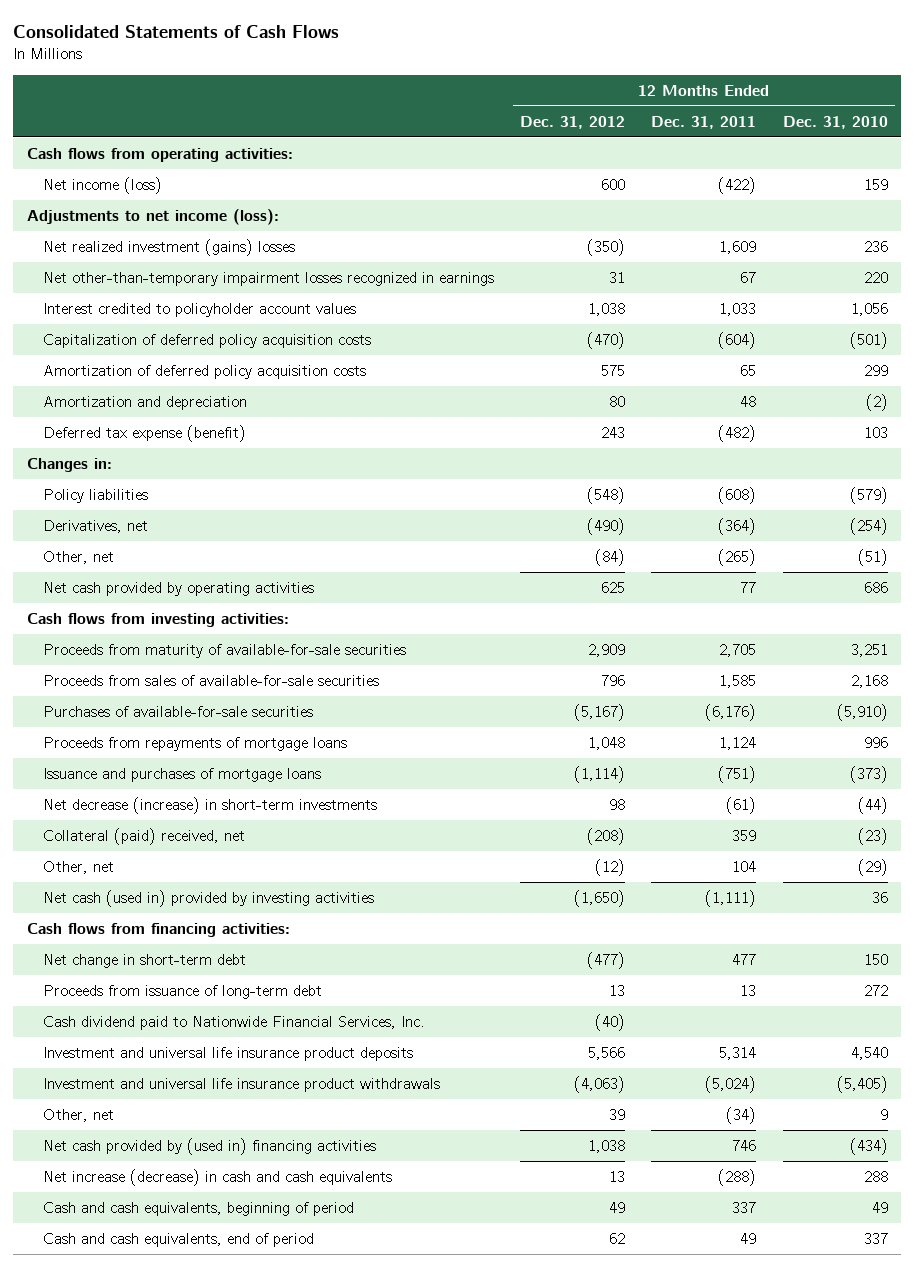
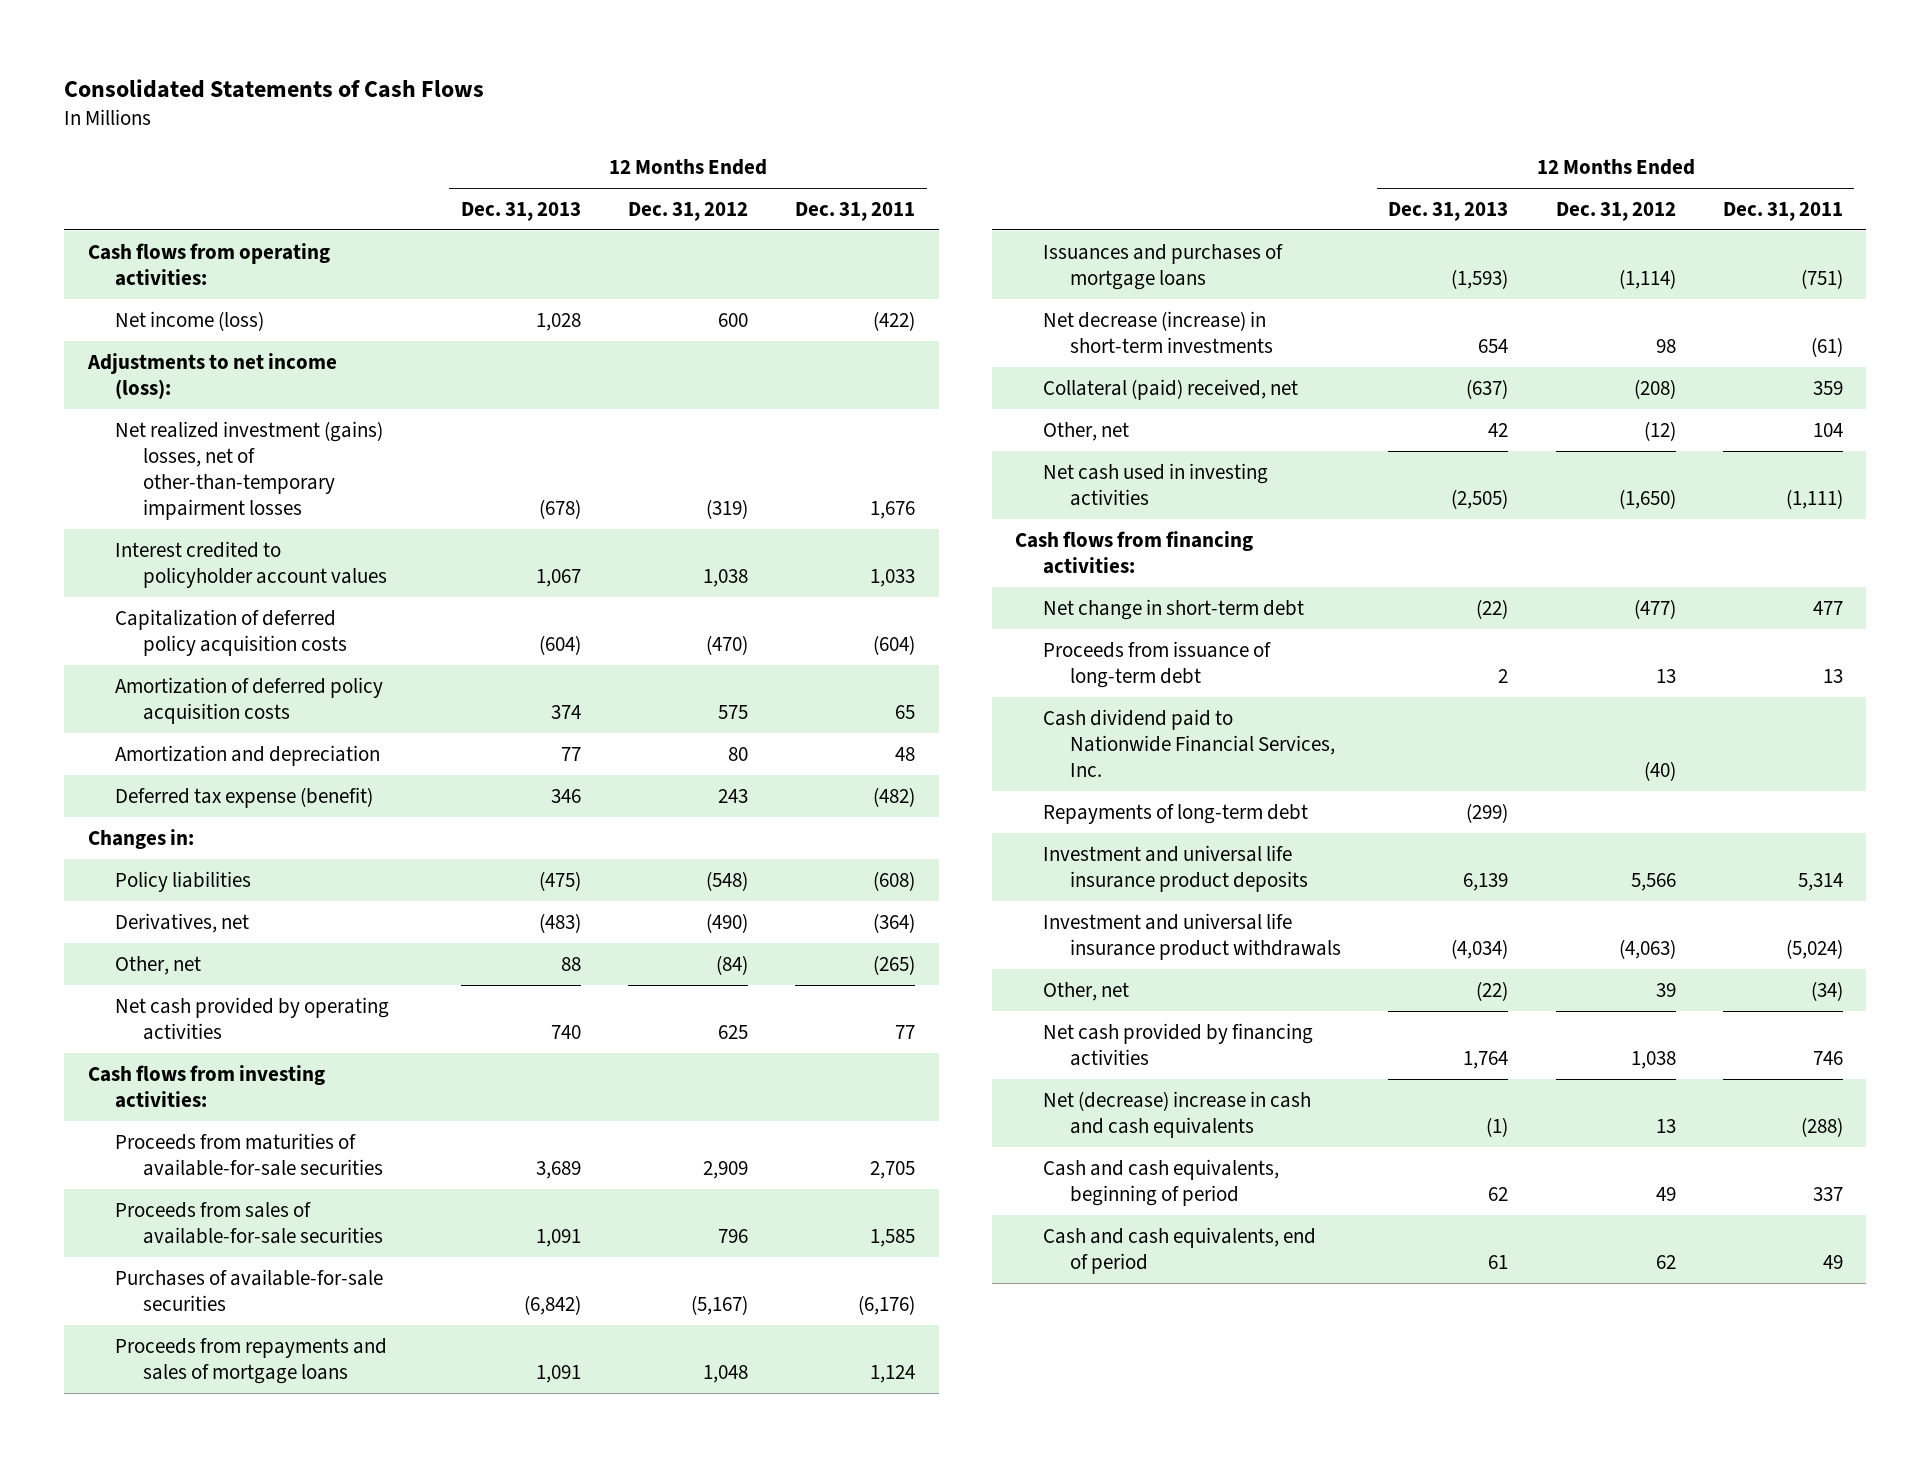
- | 12 Months Ended Dec. 31, 2012 | 12 Months Ended Dec. 31, 2011 | 12 Months Ended Dec. 31, 2010
+ | 12 Months Ended Dec. 31, 2013 | 12 Months Ended Dec. 31, 2012 | 12 Months Ended Dec. 31, 2011
- Net realized investment (gains) losses | (350) | 1,609 | 236
- Net other-than-temporary impairment losses recognized in earnings | 31 | 67 | 220
+ Net realized investment (gains) losses, net of other-than-temporary impairment losses | (678) | (319) | 1,676
- Proceeds from maturity of available-for-sale securities | 2,909 | 2,705 | 3,251
+ Proceeds from maturities of available-for-sale securities | 3,689 | 2,909 | 2,705
- Proceeds from repayments of mortgage loans | 1,048 | 1,124 | 996
- Issuance and purchases of mortgage loans | (1,114) | (751) | (373)
+ Proceeds from repayments and sales of mortgage loans | 1,091 | 1,048 | 1,124
+ Issuances and purchases of mortgage loans | (1,593) | (1,114) | (751)
- Net cash (used in) provided by investing activities | (1,650) | (1,111) | 36
+ Net cash used in investing activities | (2,505) | (1,650) | (1,111)
+ Repayments of long-term debt | (299) | |
- Net cash provided by (used in) financing activities | 1,038 | 746 | (434)
- Net increase (decrease) in cash and cash equivalents | 13 | (288) | 288
+ Net cash provided by financing activities | 1,764 | 1,038 | 746
+ Net (decrease) increase in cash and cash equivalents | (1) | 13 | (288)

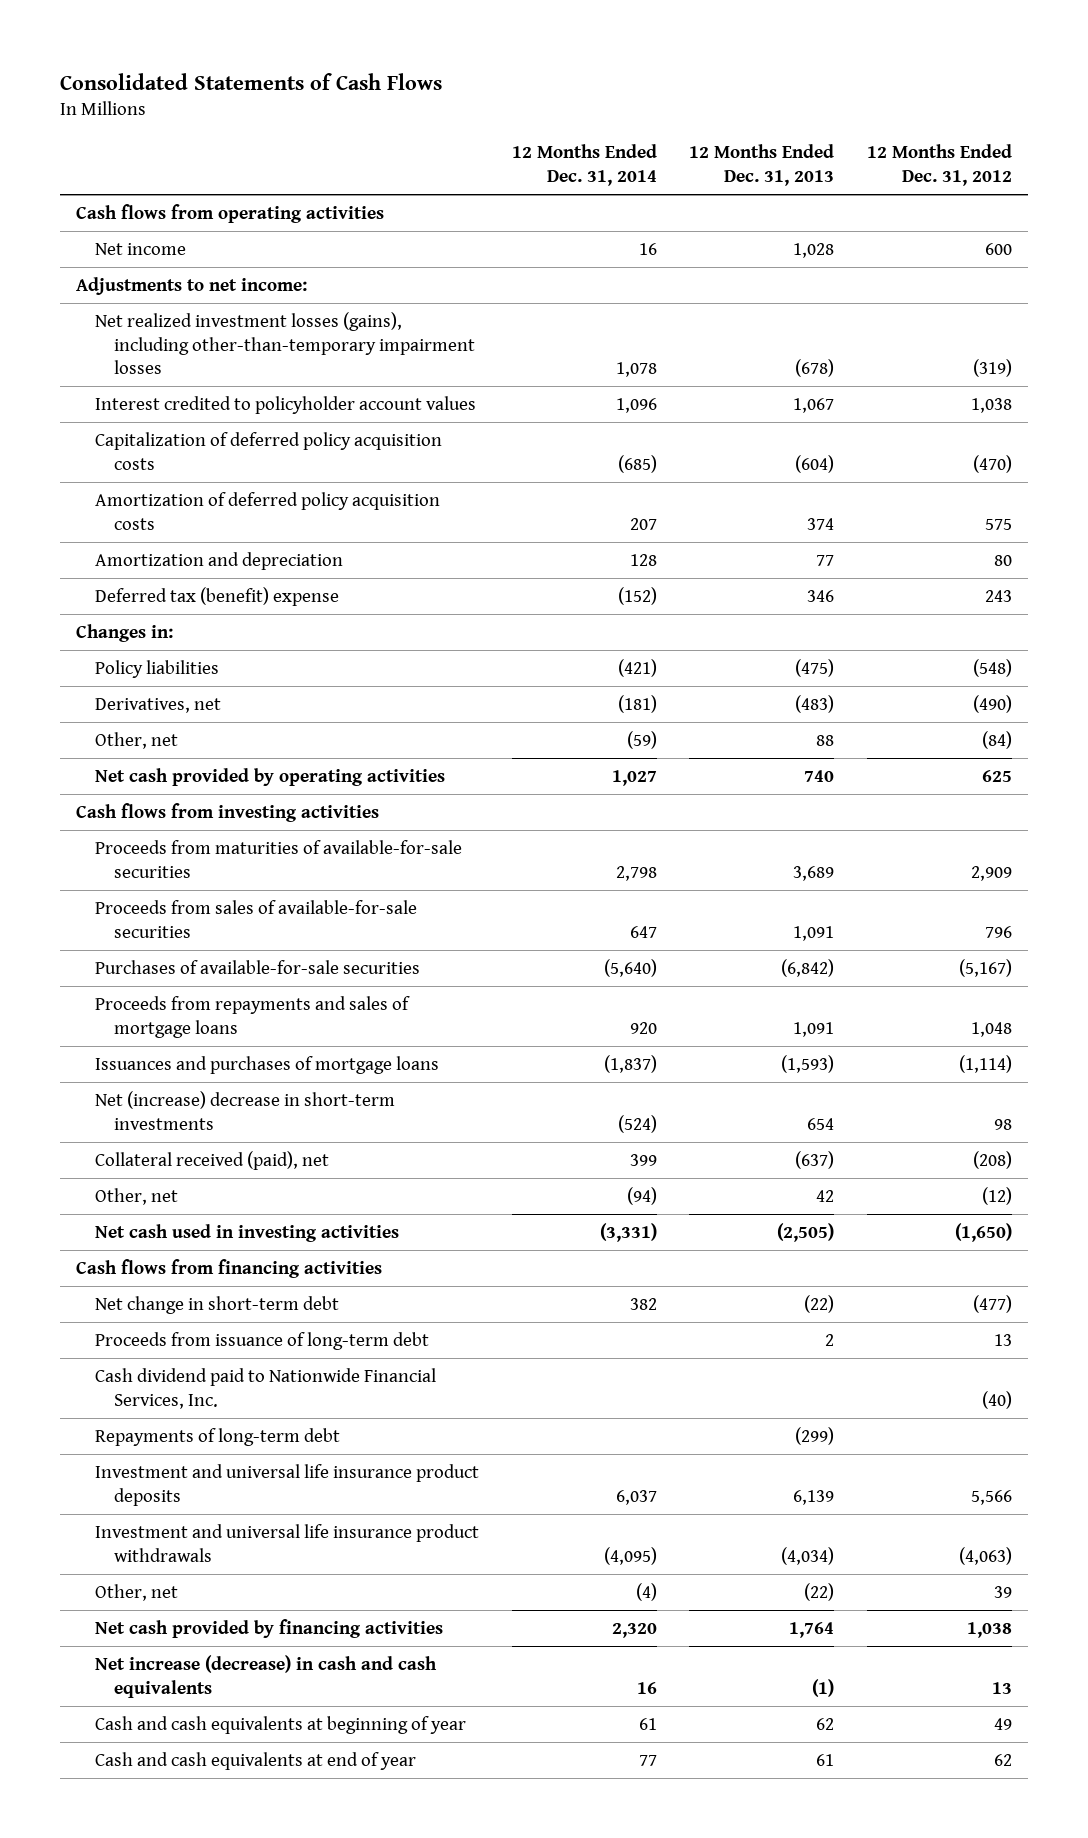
- | 12 Months Ended Dec. 31, 2013 | 12 Months Ended Dec. 31, 2012 | 12 Months Ended Dec. 31, 2011
+ | 12 Months Ended Dec. 31, 2014 | 12 Months Ended Dec. 31, 2013 | 12 Months Ended Dec. 31, 2012
- Cash flows from operating activities:
- Net income (loss) | 1,028 | 600 | (422)
- Adjustments to net income (loss):
- Net realized investment (gains) losses, net of other-than-temporary impairment losses | (678) | (319) | 1,676
+ Cash flows from operating activities
+ Net income | 16 | 1,028 | 600
+ Adjustments to net income:
+ Net realized investment losses (gains), including other-than-temporary impairment losses | 1,078 | (678) | (319)
- Deferred tax expense (benefit) | 346 | 243 | (482)
+ Deferred tax (benefit) expense | (152) | 346 | 243
- Cash flows from investing activities:
+ Cash flows from investing activities
- Net decrease (increase) in short-term investments | 654 | 98 | (61)
- Collateral (paid) received, net | (637) | (208) | 359
+ Net (increase) decrease in short-term investments | (524) | 654 | 98
+ Collateral received (paid), net | 399 | (637) | (208)
- Cash flows from financing activities:
+ Cash flows from financing activities
- Net (decrease) increase in cash and cash equivalents | (1) | 13 | (288)
- Cash and cash equivalents, beginning of period | 62 | 49 | 337
- Cash and cash equivalents, end of period | 61 | 62 | 49
+ Net increase (decrease) in cash and cash equivalents | 16 | (1) | 13
+ Cash and cash equivalents at beginning of year | 61 | 62 | 49
+ Cash and cash equivalents at end of year | 77 | 61 | 62

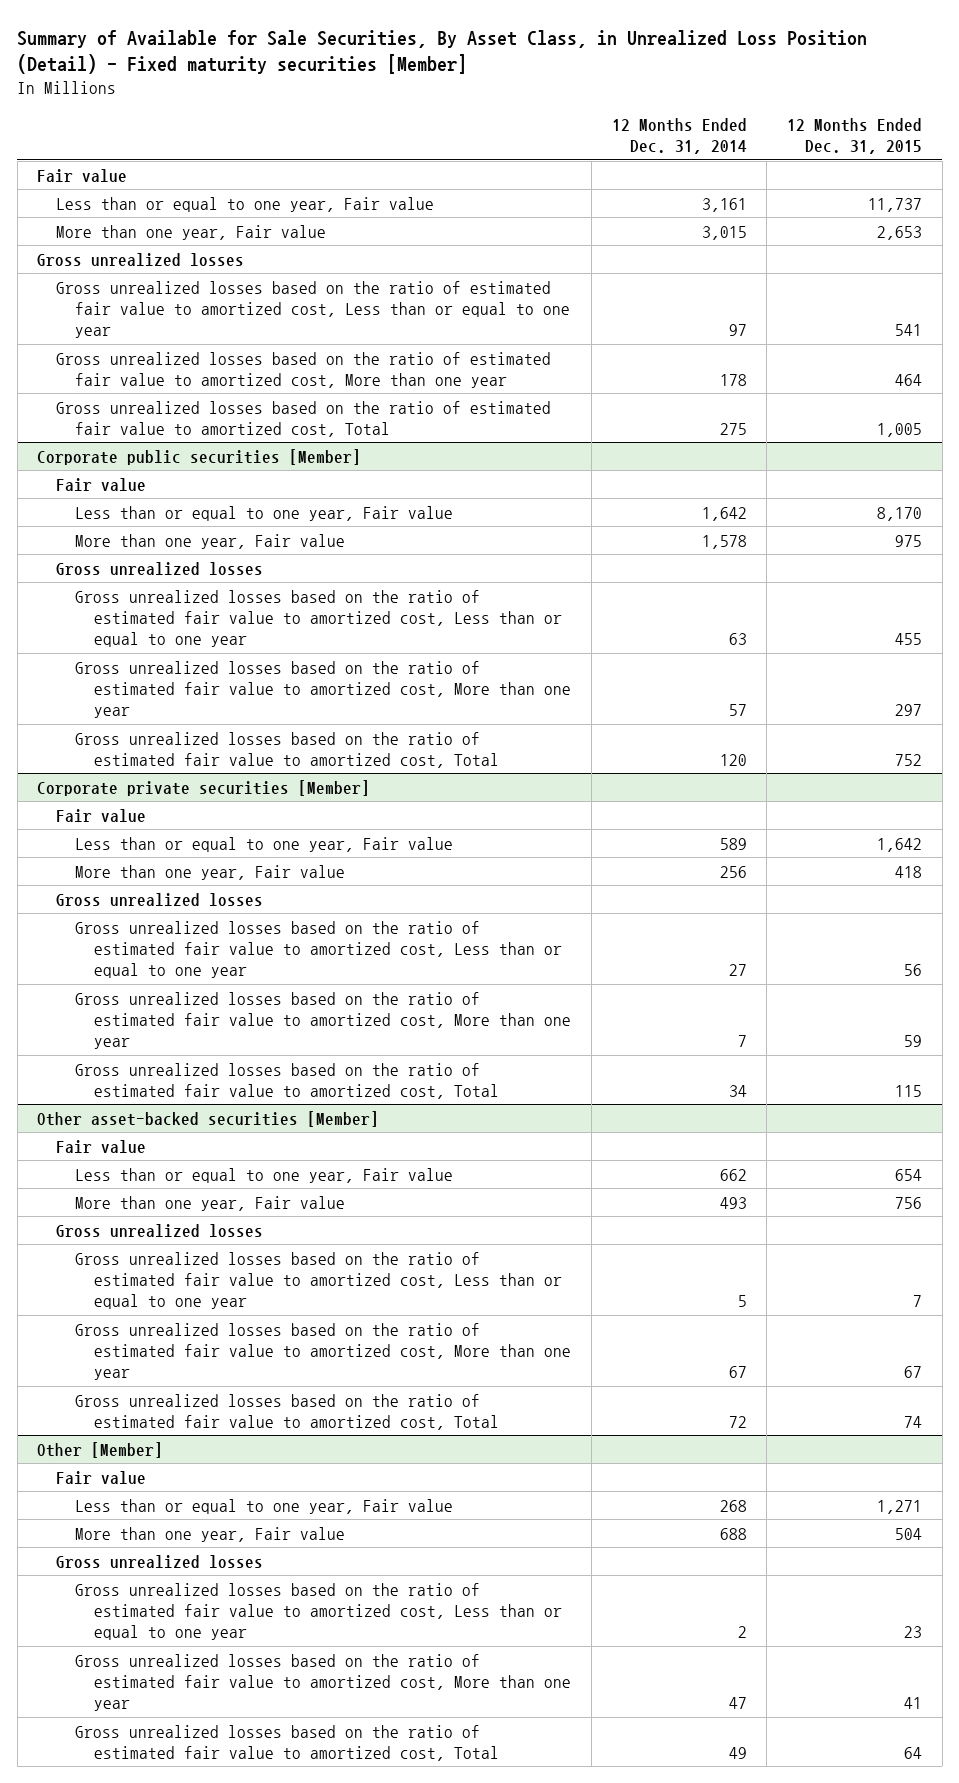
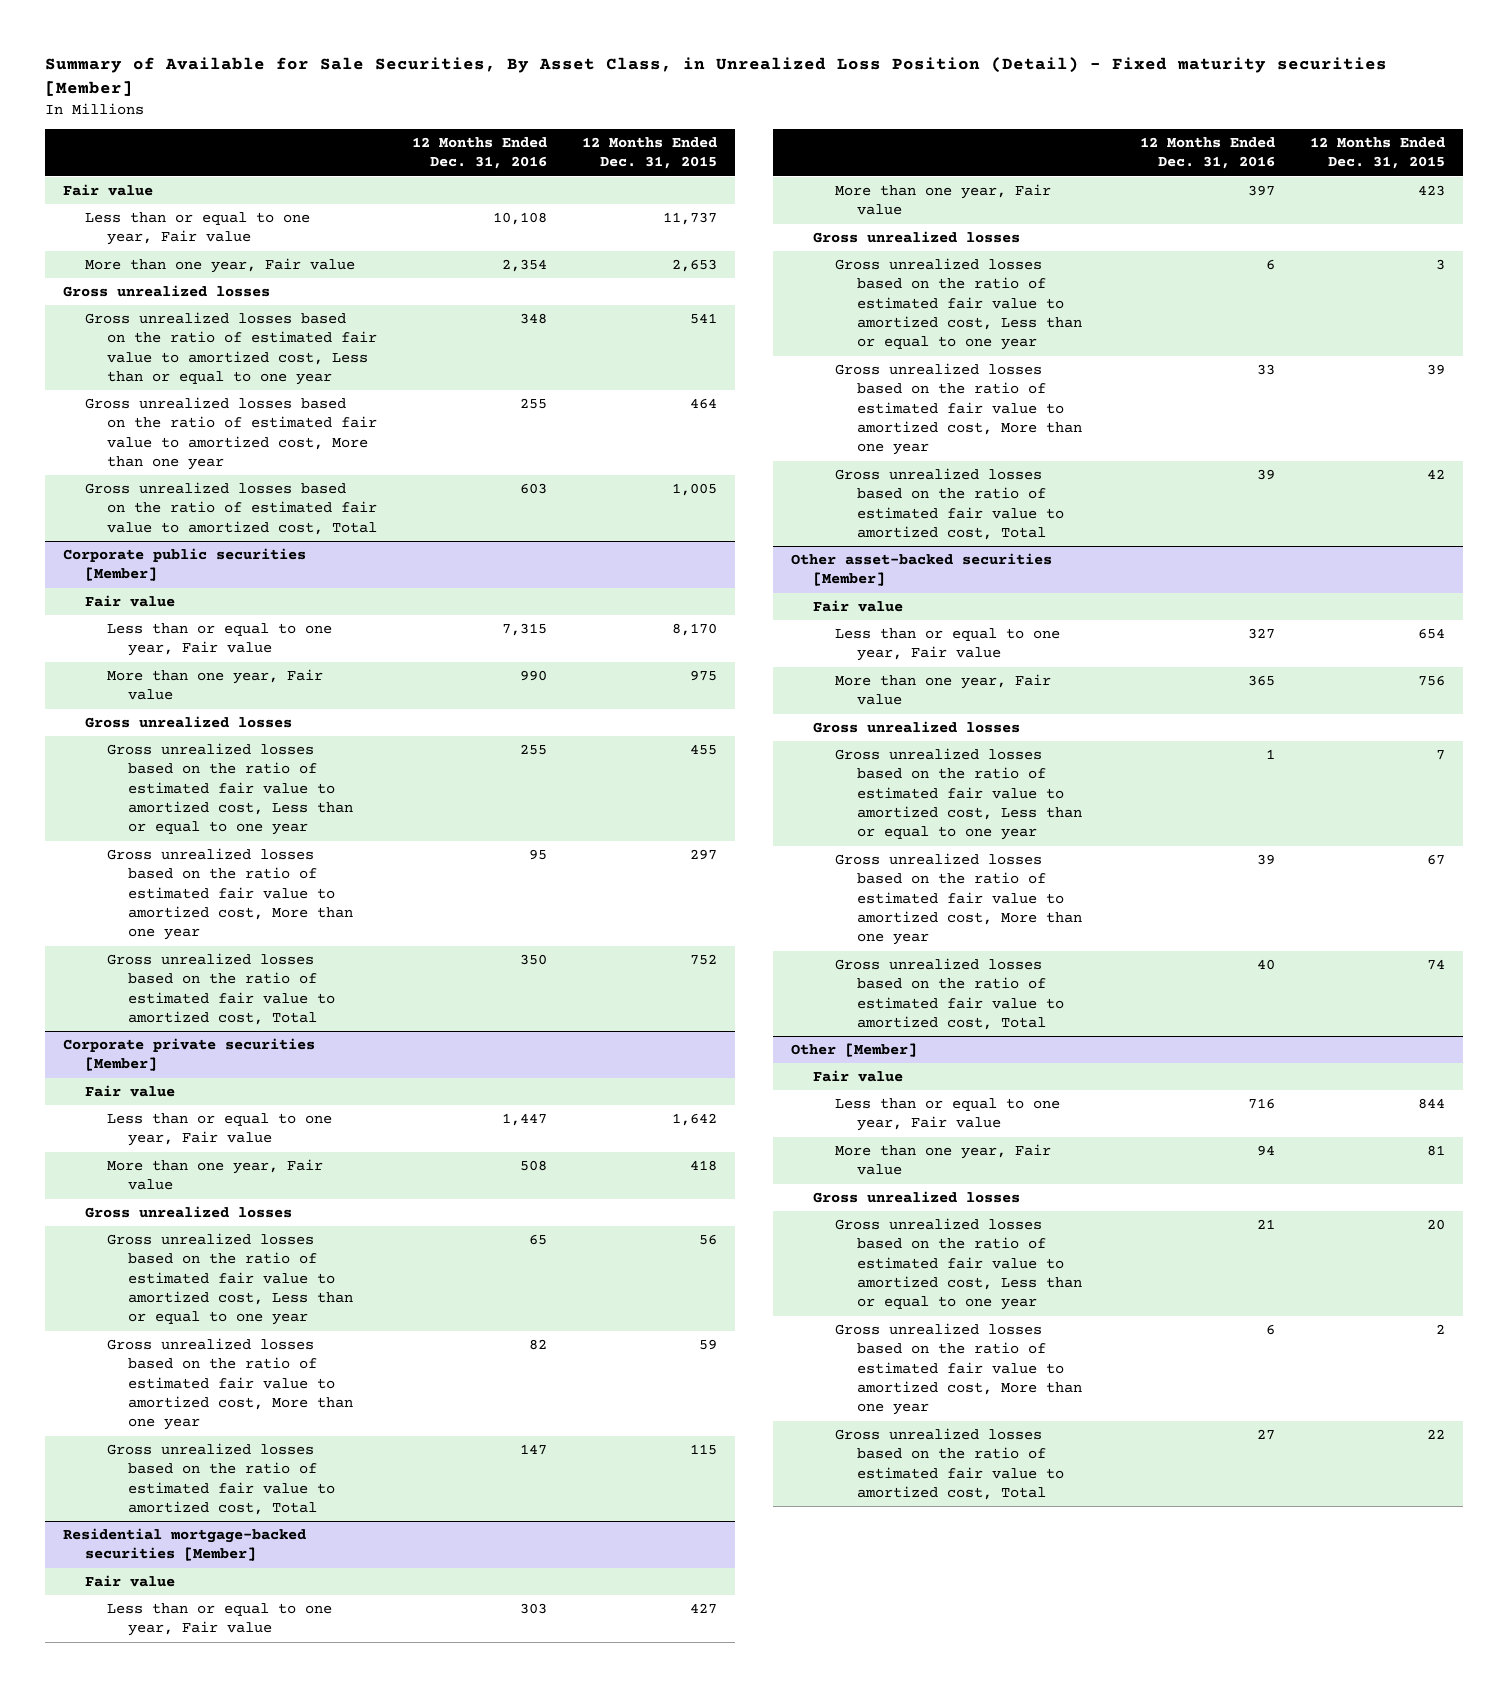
- | 12 Months Ended Dec. 31, 2014 | 12 Months Ended Dec. 31, 2015
+ | 12 Months Ended Dec. 31, 2016 | 12 Months Ended Dec. 31, 2015
+ Residential mortgage-backed securities [Member]
+ Fair value
+ Less than or equal to one year, Fair value | 303 | 427
+ More than one year, Fair value | 397 | 423
+ Gross unrealized losses
+ Gross unrealized losses based on the ratio of estimated fair value to amortized cost, Less than or equal to one year | 6 | 3
+ Gross unrealized losses based on the ratio of estimated fair value to amortized cost, More than one year | 33 | 39
+ Gross unrealized losses based on the ratio of estimated fair value to amortized cost, Total | 39 | 42
@ Other [Member]
- Less than or equal to one year, Fair value | 268 | 1,271
- More than one year, Fair value | 688 | 504
+ Less than or equal to one year, Fair value | 716 | 844
+ More than one year, Fair value | 94 | 81
- Gross unrealized losses based on the ratio of estimated fair value to amortized cost, Less than or equal to one year | 2 | 23
- Gross unrealized losses based on the ratio of estimated fair value to amortized cost, More than one year | 47 | 41
- Gross unrealized losses based on the ratio of estimated fair value to amortized cost, Total | 49 | 64
+ Gross unrealized losses based on the ratio of estimated fair value to amortized cost, Less than or equal to one year | 21 | 20
+ Gross unrealized losses based on the ratio of estimated fair value to amortized cost, More than one year | 6 | 2
+ Gross unrealized losses based on the ratio of estimated fair value to amortized cost, Total | 27 | 22

